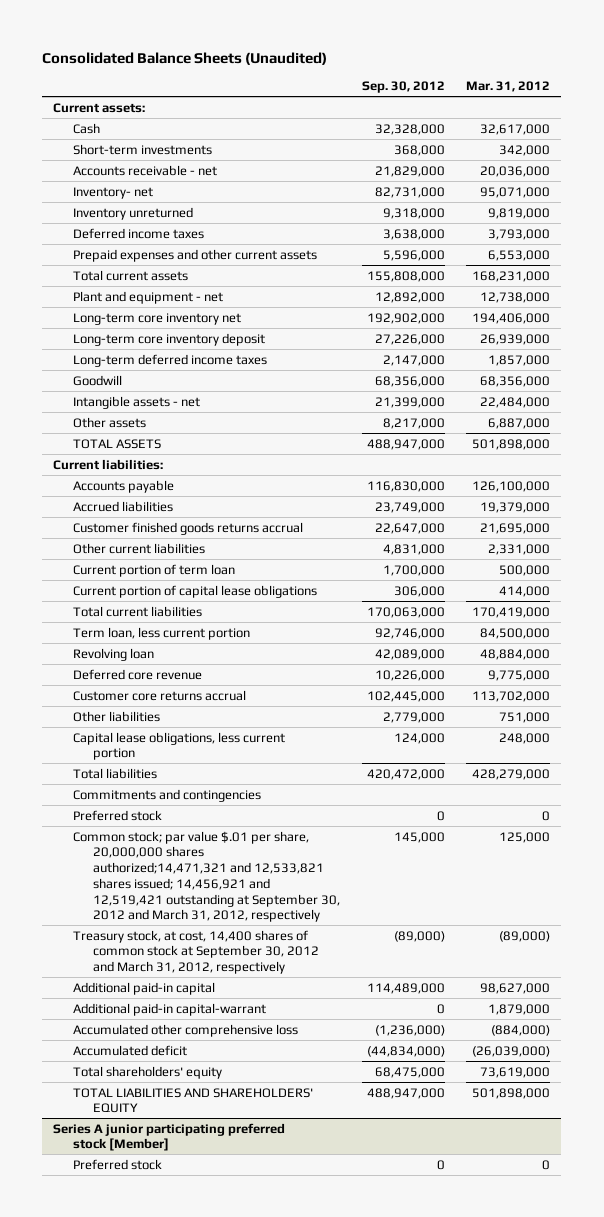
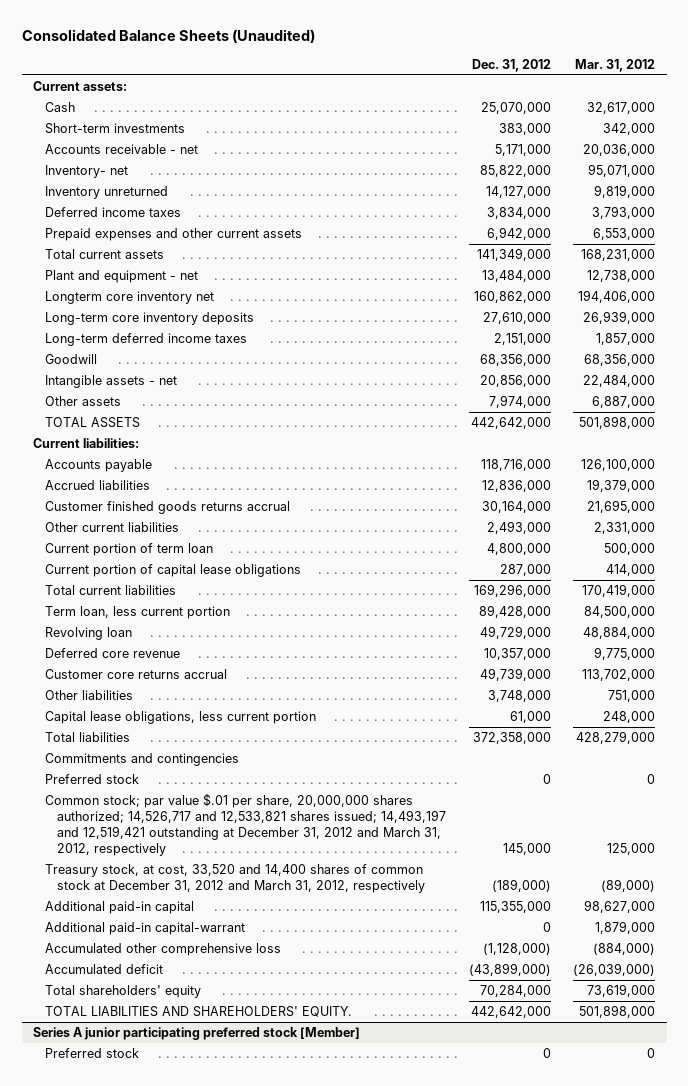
- | Sep. 30, 2012 | Mar. 31, 2012
+ | Dec. 31, 2012 | Mar. 31, 2012
- Long-term core inventory net | 192,902,000 | 194,406,000
- Long-term core inventory deposit | 27,226,000 | 26,939,000
+ Longterm core inventory net | 160,862,000 | 194,406,000
+ Long-term core inventory deposits | 27,610,000 | 26,939,000
- Common stock; par value $.01 per share, 20,000,000 shares authorized;14,471,321 and 12,533,821 shares issued; 14,456,921 and 12,519,421 outstanding at September 30, 2012 and March 31, 2012, respectively | 145,000 | 125,000
- Treasury stock, at cost, 14,400 shares of common stock at September 30, 2012 and March 31, 2012, respectively | (89,000) | (89,000)
+ Common stock; par value $.01 per share, 20,000,000 shares authorized; 14,526,717 and 12,533,821 shares issued; 14,493,197 and 12,519,421 outstanding at December 31, 2012 and March 31, 2012, respectively | 145,000 | 125,000
+ Treasury stock, at cost, 33,520 and 14,400 shares of common stock at December 31, 2012 and March 31, 2012, respectively | (189,000) | (89,000)
- TOTAL LIABILITIES AND SHAREHOLDERS' EQUITY | 488,947,000 | 501,898,000
+ TOTAL LIABILITIES AND SHAREHOLDERS' EQUITY. | 442,642,000 | 501,898,000

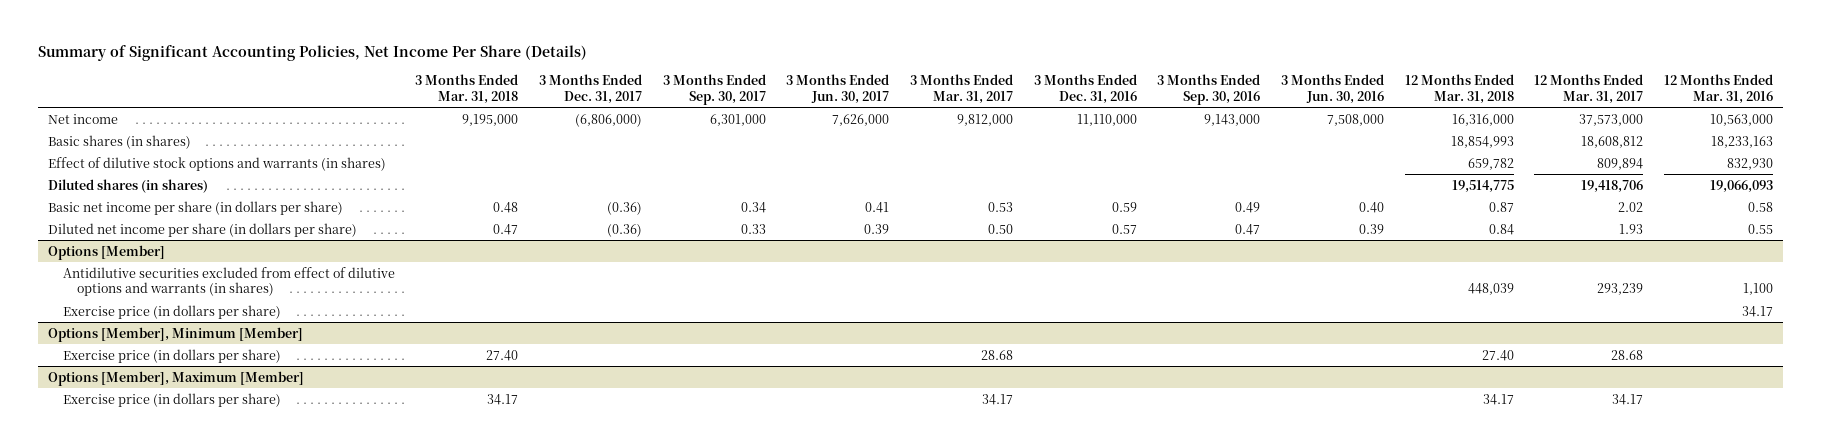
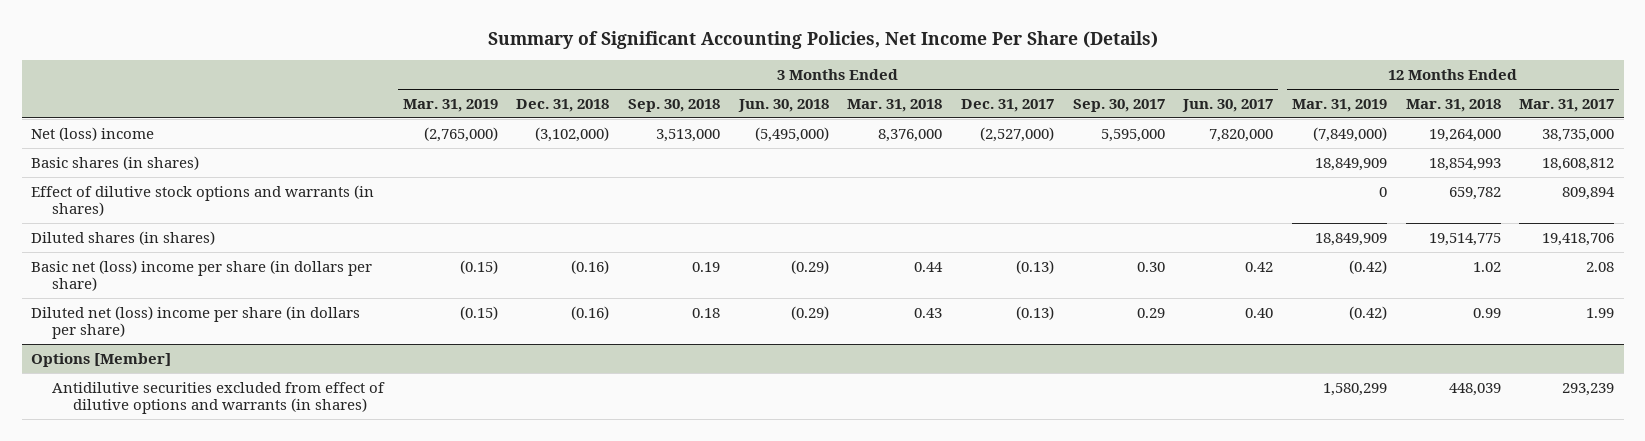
- | 3 Months Ended Mar. 31, 2018 | 3 Months Ended Dec. 31, 2017 | 3 Months Ended Sep. 30, 2017 | 3 Months Ended Jun. 30, 2017 | 3 Months Ended Mar. 31, 2017 | 3 Months Ended Dec. 31, 2016 | 3 Months Ended Sep. 30, 2016 | 3 Months Ended Jun. 30, 2016 | 12 Months Ended Mar. 31, 2018 | 12 Months Ended Mar. 31, 2017 | 12 Months Ended Mar. 31, 2016
+ | 3 Months Ended Mar. 31, 2019 | 3 Months Ended Dec. 31, 2018 | 3 Months Ended Sep. 30, 2018 | 3 Months Ended Jun. 30, 2018 | 3 Months Ended Mar. 31, 2018 | 3 Months Ended Dec. 31, 2017 | 3 Months Ended Sep. 30, 2017 | 3 Months Ended Jun. 30, 2017 | 12 Months Ended Mar. 31, 2019 | 12 Months Ended Mar. 31, 2018 | 12 Months Ended Mar. 31, 2017
- Net income | 9,195,000 | (6,806,000) | 6,301,000 | 7,626,000 | 9,812,000 | 11,110,000 | 9,143,000 | 7,508,000 | 16,316,000 | 37,573,000 | 10,563,000
+ Net (loss) income | (2,765,000) | (3,102,000) | 3,513,000 | (5,495,000) | 8,376,000 | (2,527,000) | 5,595,000 | 7,820,000 | (7,849,000) | 19,264,000 | 38,735,000
- Basic net income per share (in dollars per share) | 0.48 | (0.36) | 0.34 | 0.41 | 0.53 | 0.59 | 0.49 | 0.40 | 0.87 | 2.02 | 0.58
- Diluted net income per share (in dollars per share) | 0.47 | (0.36) | 0.33 | 0.39 | 0.50 | 0.57 | 0.47 | 0.39 | 0.84 | 1.93 | 0.55
+ Basic net (loss) income per share (in dollars per share) | (0.15) | (0.16) | 0.19 | (0.29) | 0.44 | (0.13) | 0.30 | 0.42 | (0.42) | 1.02 | 2.08
+ Diluted net (loss) income per share (in dollars per share) | (0.15) | (0.16) | 0.18 | (0.29) | 0.43 | (0.13) | 0.29 | 0.40 | (0.42) | 0.99 | 1.99
@ Options [Member]
- Exercise price (in dollars per share) | | | | | | | | | | | 34.17
- Options [Member], Minimum [Member]
- Exercise price (in dollars per share) | 27.40 | | | | 28.68 | | | | 27.40 | 28.68 |
- Options [Member], Maximum [Member]
- Exercise price (in dollars per share) | 34.17 | | | | 34.17 | | | | 34.17 | 34.17 |

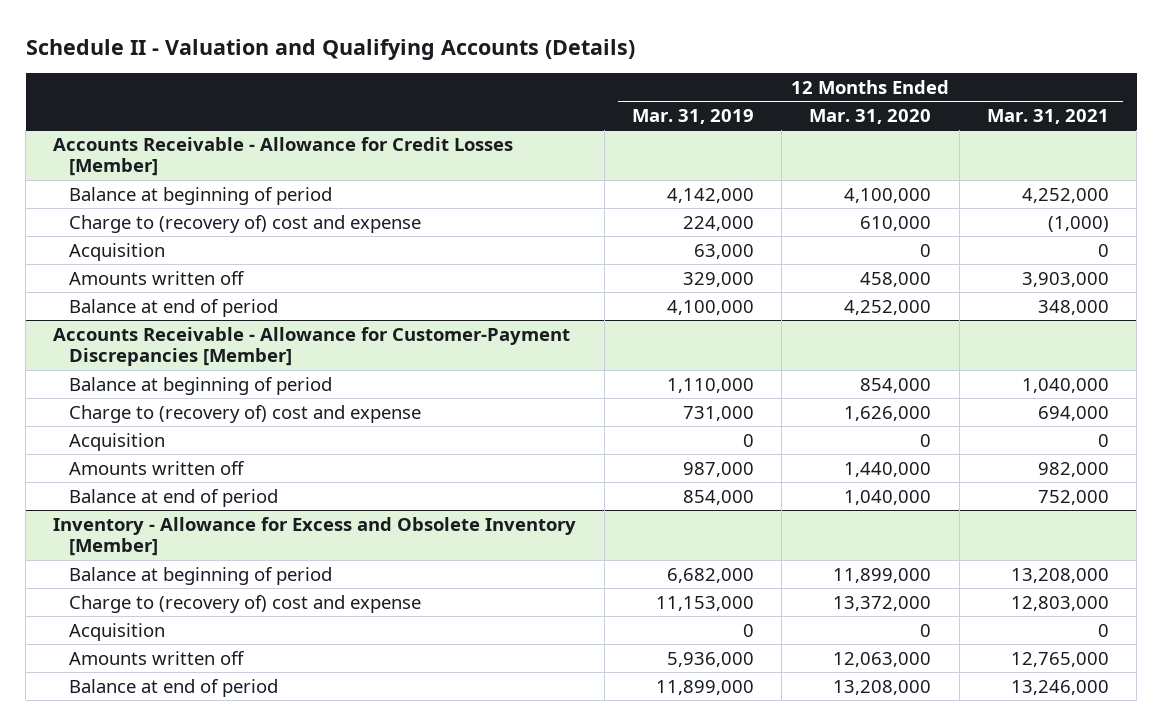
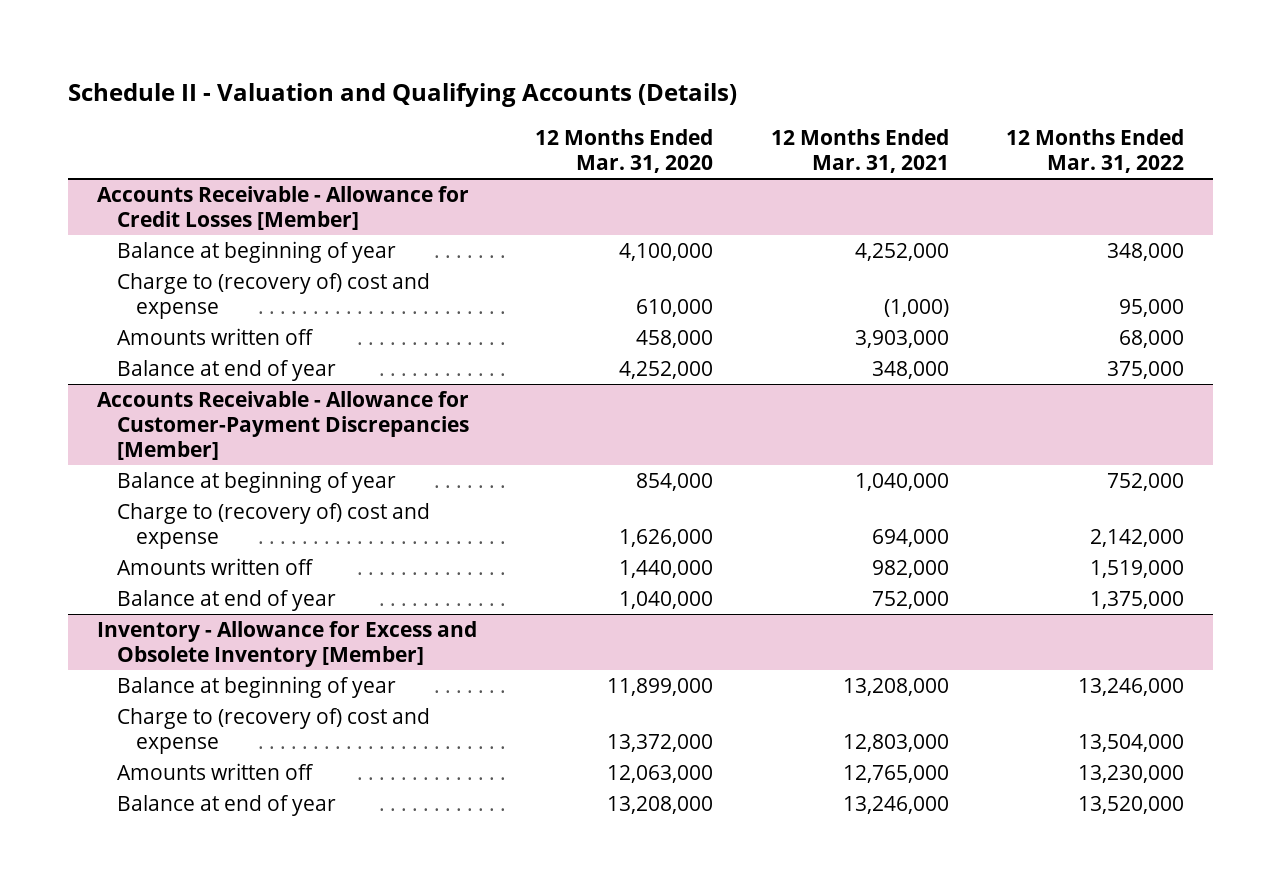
- | 12 Months Ended Mar. 31, 2019 | 12 Months Ended Mar. 31, 2020 | 12 Months Ended Mar. 31, 2021
+ | 12 Months Ended Mar. 31, 2020 | 12 Months Ended Mar. 31, 2021 | 12 Months Ended Mar. 31, 2022
@ Accounts Receivable - Allowance for Credit Losses [Member]
- Balance at beginning of period | 4,142,000 | 4,100,000 | 4,252,000
+ Balance at beginning of year | 4,100,000 | 4,252,000 | 348,000
- Acquisition | 63,000 | 0 | 0
- Balance at end of period | 4,100,000 | 4,252,000 | 348,000
+ Balance at end of year | 4,252,000 | 348,000 | 375,000
@ Accounts Receivable - Allowance for Customer-Payment Discrepancies [Member]
- Balance at beginning of period | 1,110,000 | 854,000 | 1,040,000
+ Balance at beginning of year | 854,000 | 1,040,000 | 752,000
- Acquisition | 0 | 0 | 0
- Balance at end of period | 854,000 | 1,040,000 | 752,000
+ Balance at end of year | 1,040,000 | 752,000 | 1,375,000
@ Inventory - Allowance for Excess and Obsolete Inventory [Member]
- Balance at beginning of period | 6,682,000 | 11,899,000 | 13,208,000
+ Balance at beginning of year | 11,899,000 | 13,208,000 | 13,246,000
- Acquisition | 0 | 0 | 0
- Balance at end of period | 11,899,000 | 13,208,000 | 13,246,000
+ Balance at end of year | 13,208,000 | 13,246,000 | 13,520,000

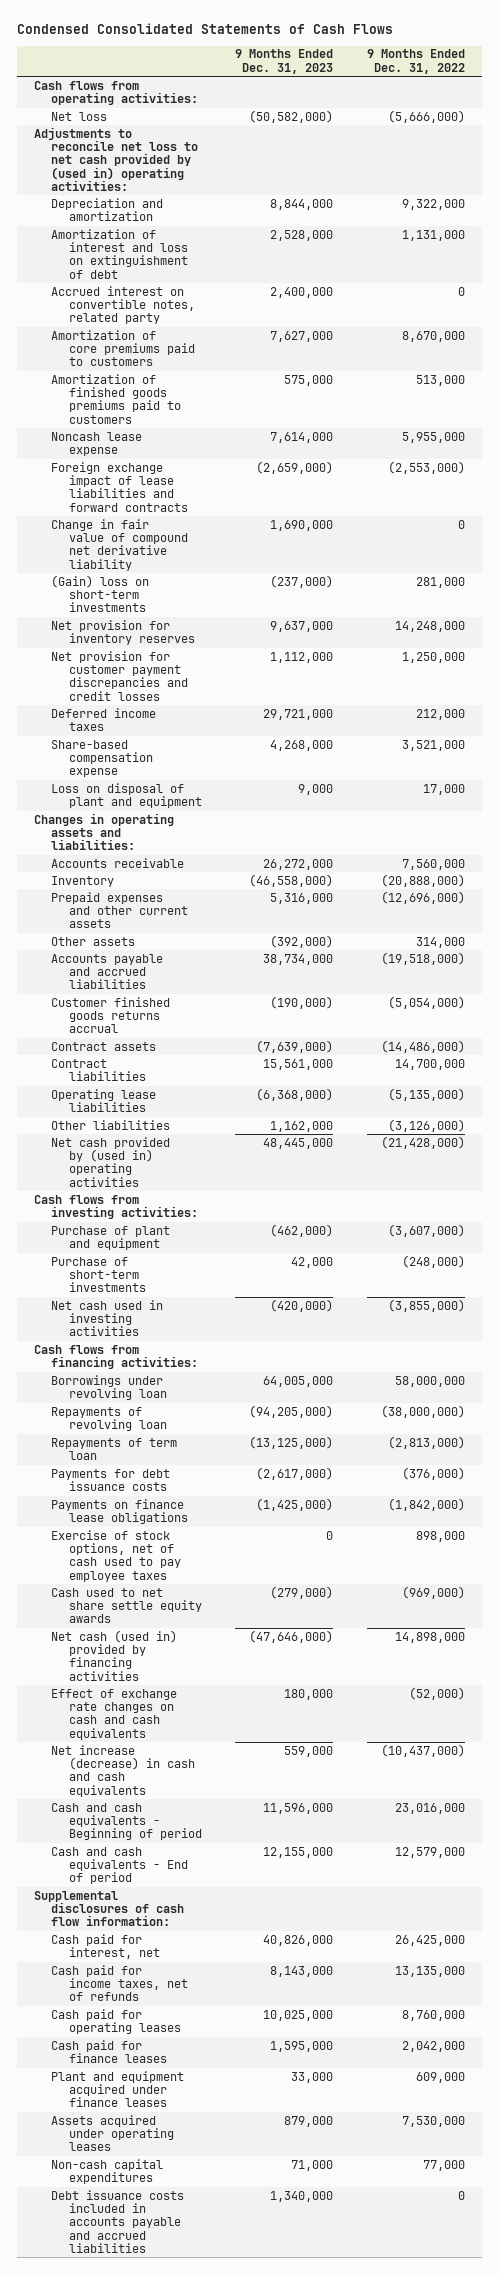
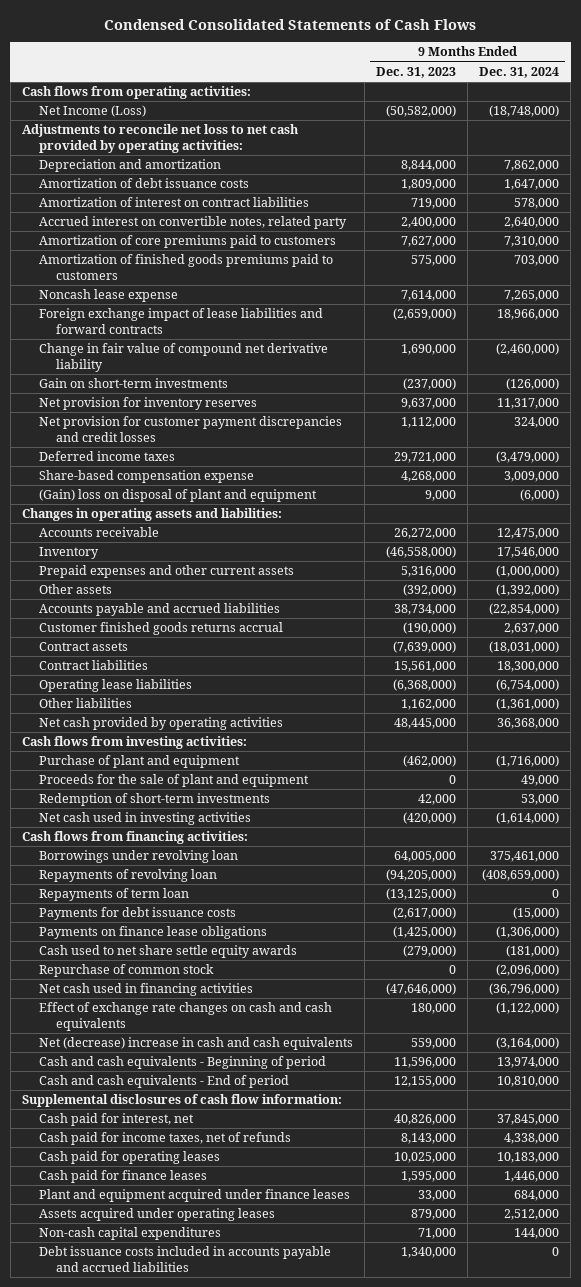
- | 9 Months Ended Dec. 31, 2023 | 9 Months Ended Dec. 31, 2022
+ | 9 Months Ended Dec. 31, 2023 | 9 Months Ended Dec. 31, 2024
- Net loss | (50,582,000) | (5,666,000)
- Adjustments to reconcile net loss to net cash provided by (used in) operating activities:
+ Net Income (Loss) | (50,582,000) | (18,748,000)
+ Adjustments to reconcile net loss to net cash provided by operating activities:
- Amortization of interest and loss on extinguishment of debt | 2,528,000 | 1,131,000
+ Amortization of debt issuance costs | 1,809,000 | 1,647,000
+ Amortization of interest on contract liabilities | 719,000 | 578,000
- (Gain) loss on short-term investments | (237,000) | 281,000
+ Gain on short-term investments | (237,000) | (126,000)
- Loss on disposal of plant and equipment | 9,000 | 17,000
+ (Gain) loss on disposal of plant and equipment | 9,000 | (6,000)
- Net cash provided by (used in) operating activities | 48,445,000 | (21,428,000)
+ Net cash provided by operating activities | 48,445,000 | 36,368,000
- Purchase of short-term investments | 42,000 | (248,000)
+ Proceeds for the sale of plant and equipment | 0 | 49,000
+ Redemption of short-term investments | 42,000 | 53,000
- Exercise of stock options, net of cash used to pay employee taxes | 0 | 898,000
- Net cash (used in) provided by financing activities | (47,646,000) | 14,898,000
+ Repurchase of common stock | 0 | (2,096,000)
+ Net cash used in financing activities | (47,646,000) | (36,796,000)
- Net increase (decrease) in cash and cash equivalents | 559,000 | (10,437,000)
+ Net (decrease) increase in cash and cash equivalents | 559,000 | (3,164,000)

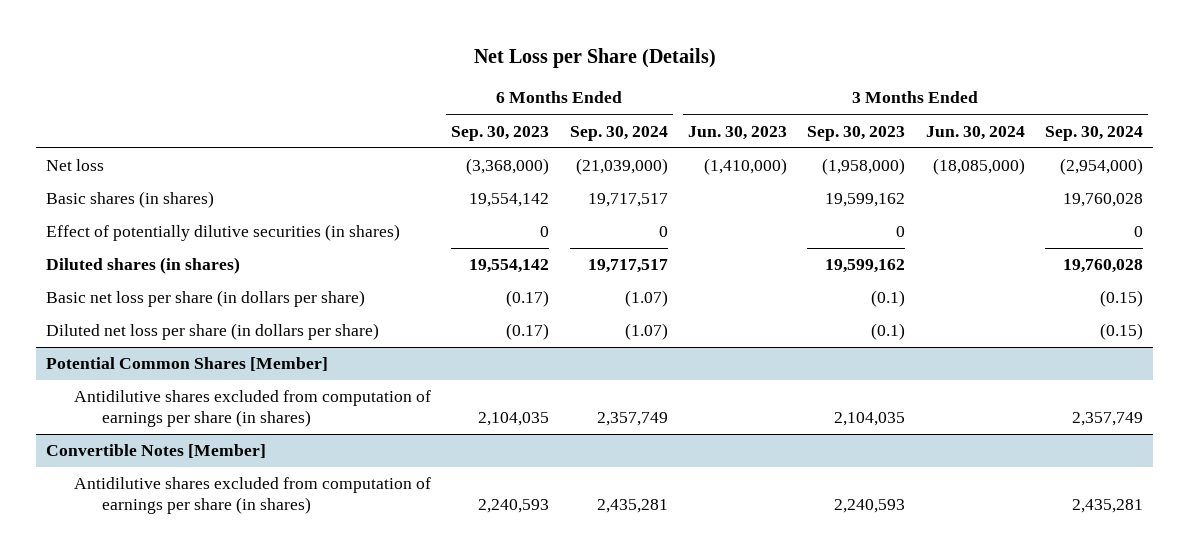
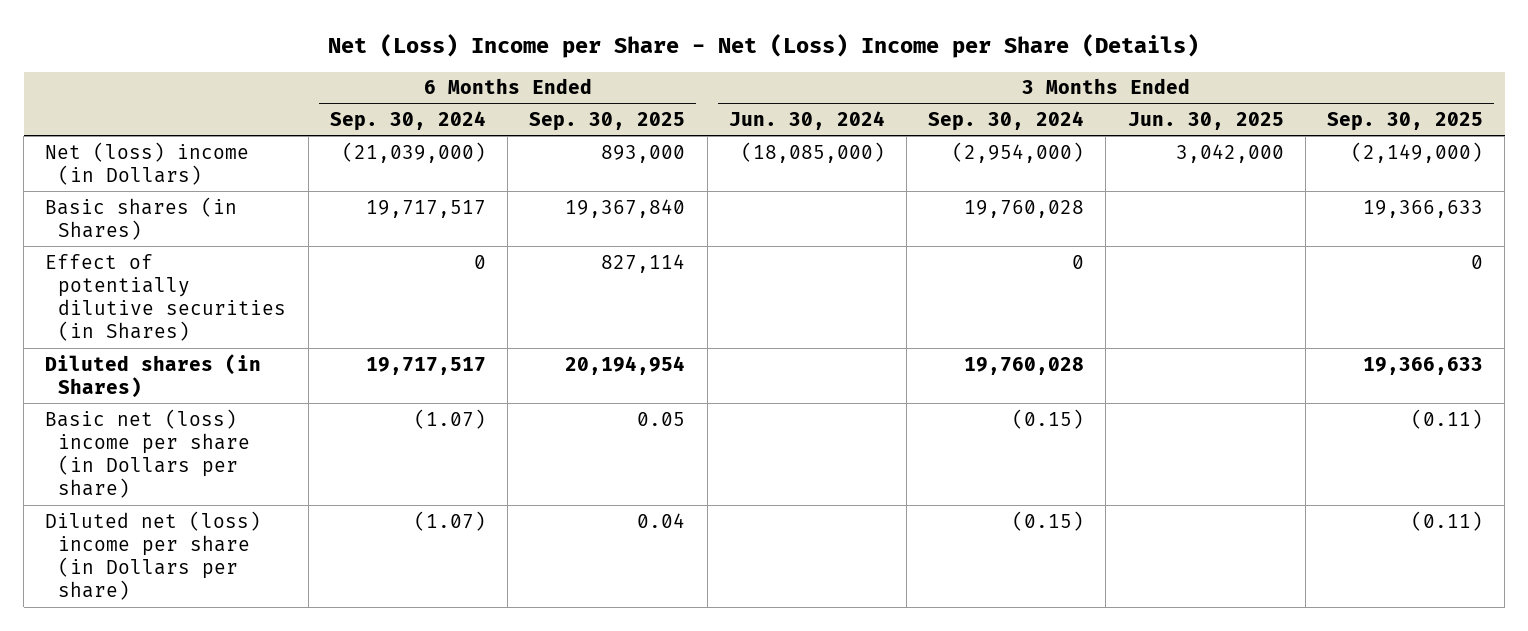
- Net Loss per Share (Details)
+ Net (Loss) Income per Share - Net (Loss) Income per Share (Details)
- | 6 Months Ended Sep. 30, 2023 | 6 Months Ended Sep. 30, 2024 | 3 Months Ended Jun. 30, 2023 | 3 Months Ended Sep. 30, 2023 | 3 Months Ended Jun. 30, 2024 | 3 Months Ended Sep. 30, 2024
+ | 6 Months Ended Sep. 30, 2024 | 6 Months Ended Sep. 30, 2025 | 3 Months Ended Jun. 30, 2024 | 3 Months Ended Sep. 30, 2024 | 3 Months Ended Jun. 30, 2025 | 3 Months Ended Sep. 30, 2025
- Net loss | (3,368,000) | (21,039,000) | (1,410,000) | (1,958,000) | (18,085,000) | (2,954,000)
- Basic shares (in shares) | 19,554,142 | 19,717,517 | | 19,599,162 | | 19,760,028
- Effect of potentially dilutive securities (in shares) | 0 | 0 | | 0 | | 0
- Diluted shares (in shares) | 19,554,142 | 19,717,517 | | 19,599,162 | | 19,760,028
- Basic net loss per share (in dollars per share) | (0.17) | (1.07) | | (0.1) | | (0.15)
- Diluted net loss per share (in dollars per share) | (0.17) | (1.07) | | (0.1) | | (0.15)
- Potential Common Shares [Member]
- Antidilutive shares excluded from computation of earnings per share (in shares) | 2,104,035 | 2,357,749 | | 2,104,035 | | 2,357,749
- Convertible Notes [Member]
- Antidilutive shares excluded from computation of earnings per share (in shares) | 2,240,593 | 2,435,281 | | 2,240,593 | | 2,435,281
+ Net (loss) income (in Dollars) | (21,039,000) | 893,000 | (18,085,000) | (2,954,000) | 3,042,000 | (2,149,000)
+ Basic shares (in Shares) | 19,717,517 | 19,367,840 | | 19,760,028 | | 19,366,633
+ Effect of potentially dilutive securities (in Shares) | 0 | 827,114 | | 0 | | 0
+ Diluted shares (in Shares) | 19,717,517 | 20,194,954 | | 19,760,028 | | 19,366,633
+ Basic net (loss) income per share (in Dollars per share) | (1.07) | 0.05 | | (0.15) | | (0.11)
+ Diluted net (loss) income per share (in Dollars per share) | (1.07) | 0.04 | | (0.15) | | (0.11)

